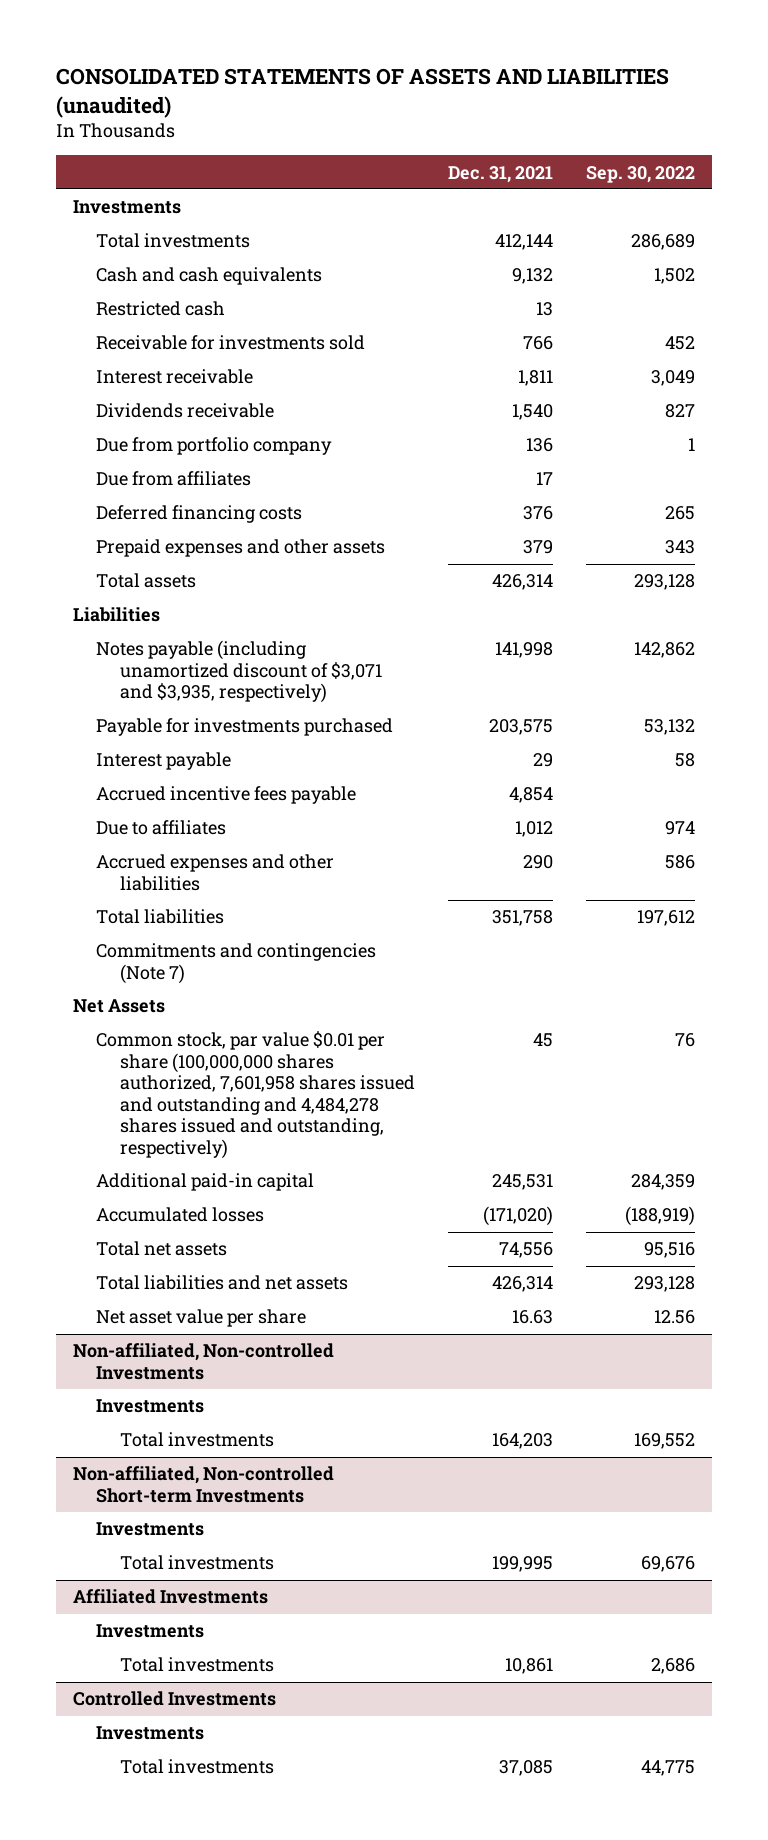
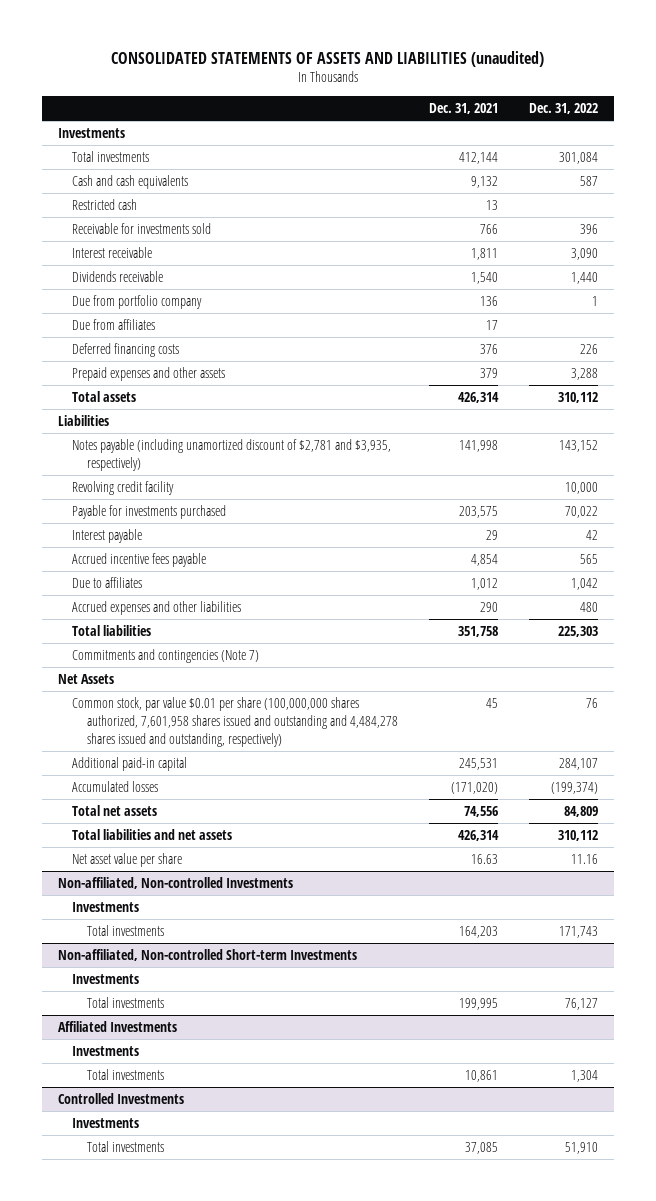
- | Dec. 31, 2021 | Sep. 30, 2022
+ | Dec. 31, 2021 | Dec. 31, 2022
- Notes payable (including unamortized discount of $3,071 and $3,935, respectively) | 141,998 | 142,862
+ Notes payable (including unamortized discount of $2,781 and $3,935, respectively) | 141,998 | 143,152
+ Revolving credit facility | | 10,000

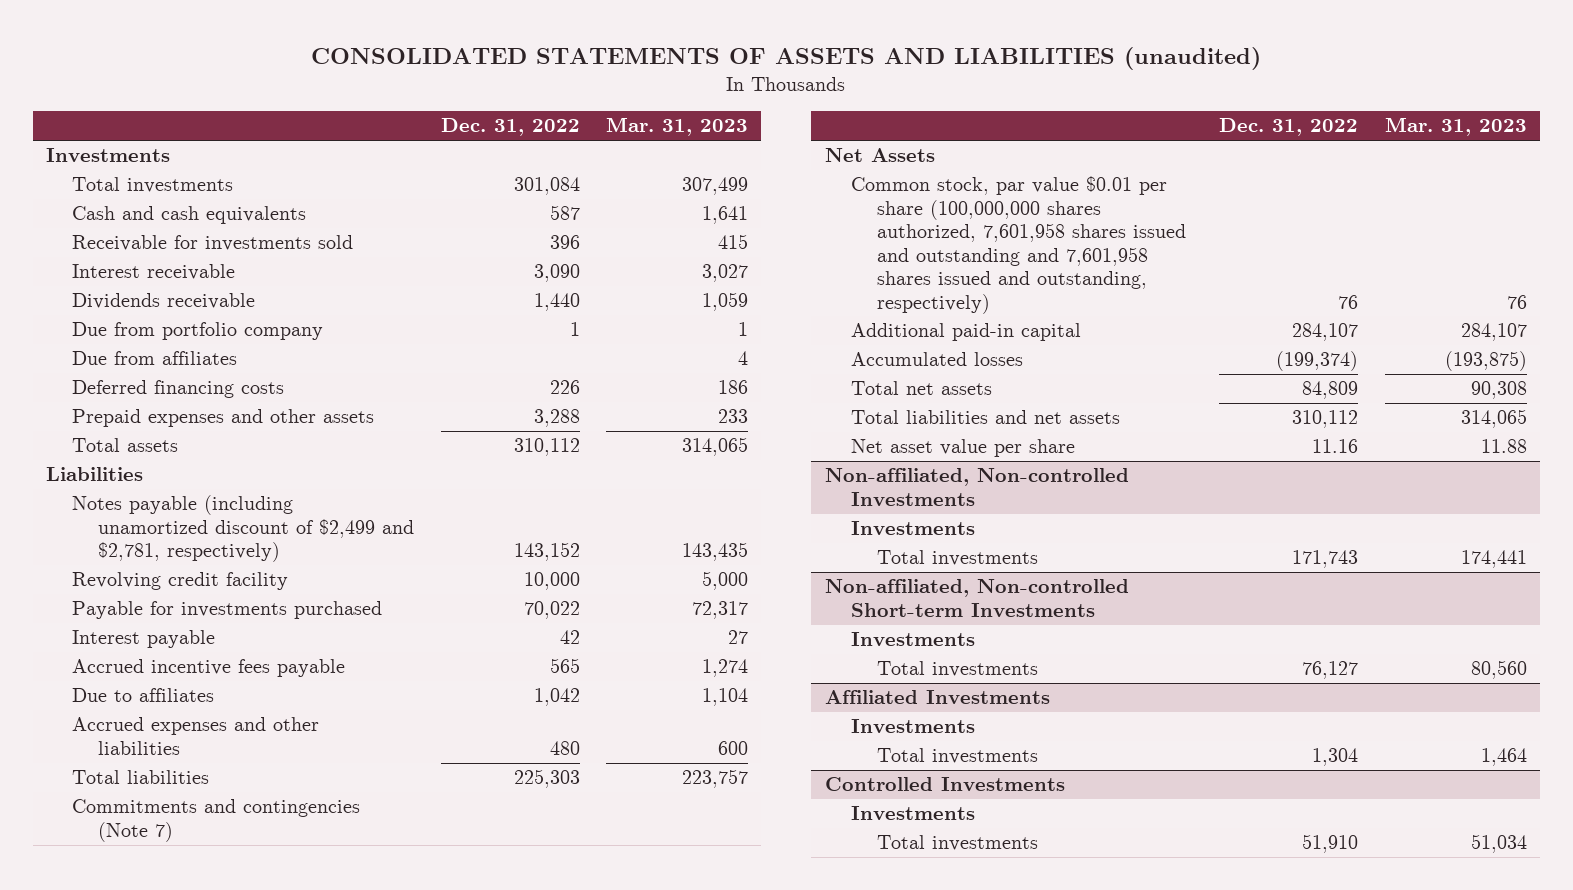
- | Dec. 31, 2021 | Dec. 31, 2022
+ | Dec. 31, 2022 | Mar. 31, 2023
- Restricted cash | 13 |
- Notes payable (including unamortized discount of $2,781 and $3,935, respectively) | 141,998 | 143,152
+ Notes payable (including unamortized discount of $2,499 and $2,781, respectively) | 143,152 | 143,435
- Common stock, par value $0.01 per share (100,000,000 shares authorized, 7,601,958 shares issued and outstanding and 4,484,278 shares issued and outstanding, respectively) | 45 | 76
+ Common stock, par value $0.01 per share (100,000,000 shares authorized, 7,601,958 shares issued and outstanding and 7,601,958 shares issued and outstanding, respectively) | 76 | 76

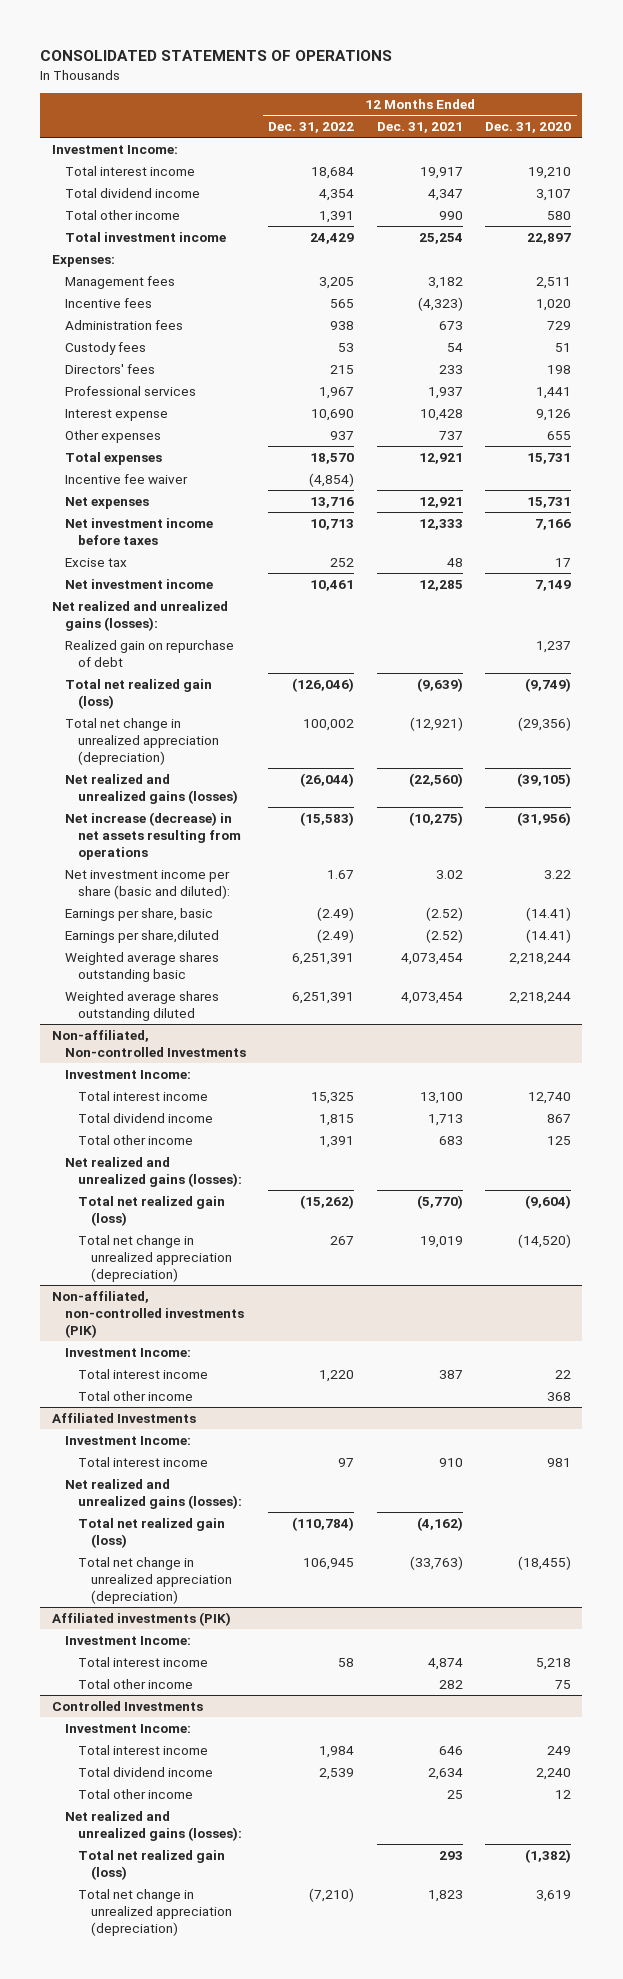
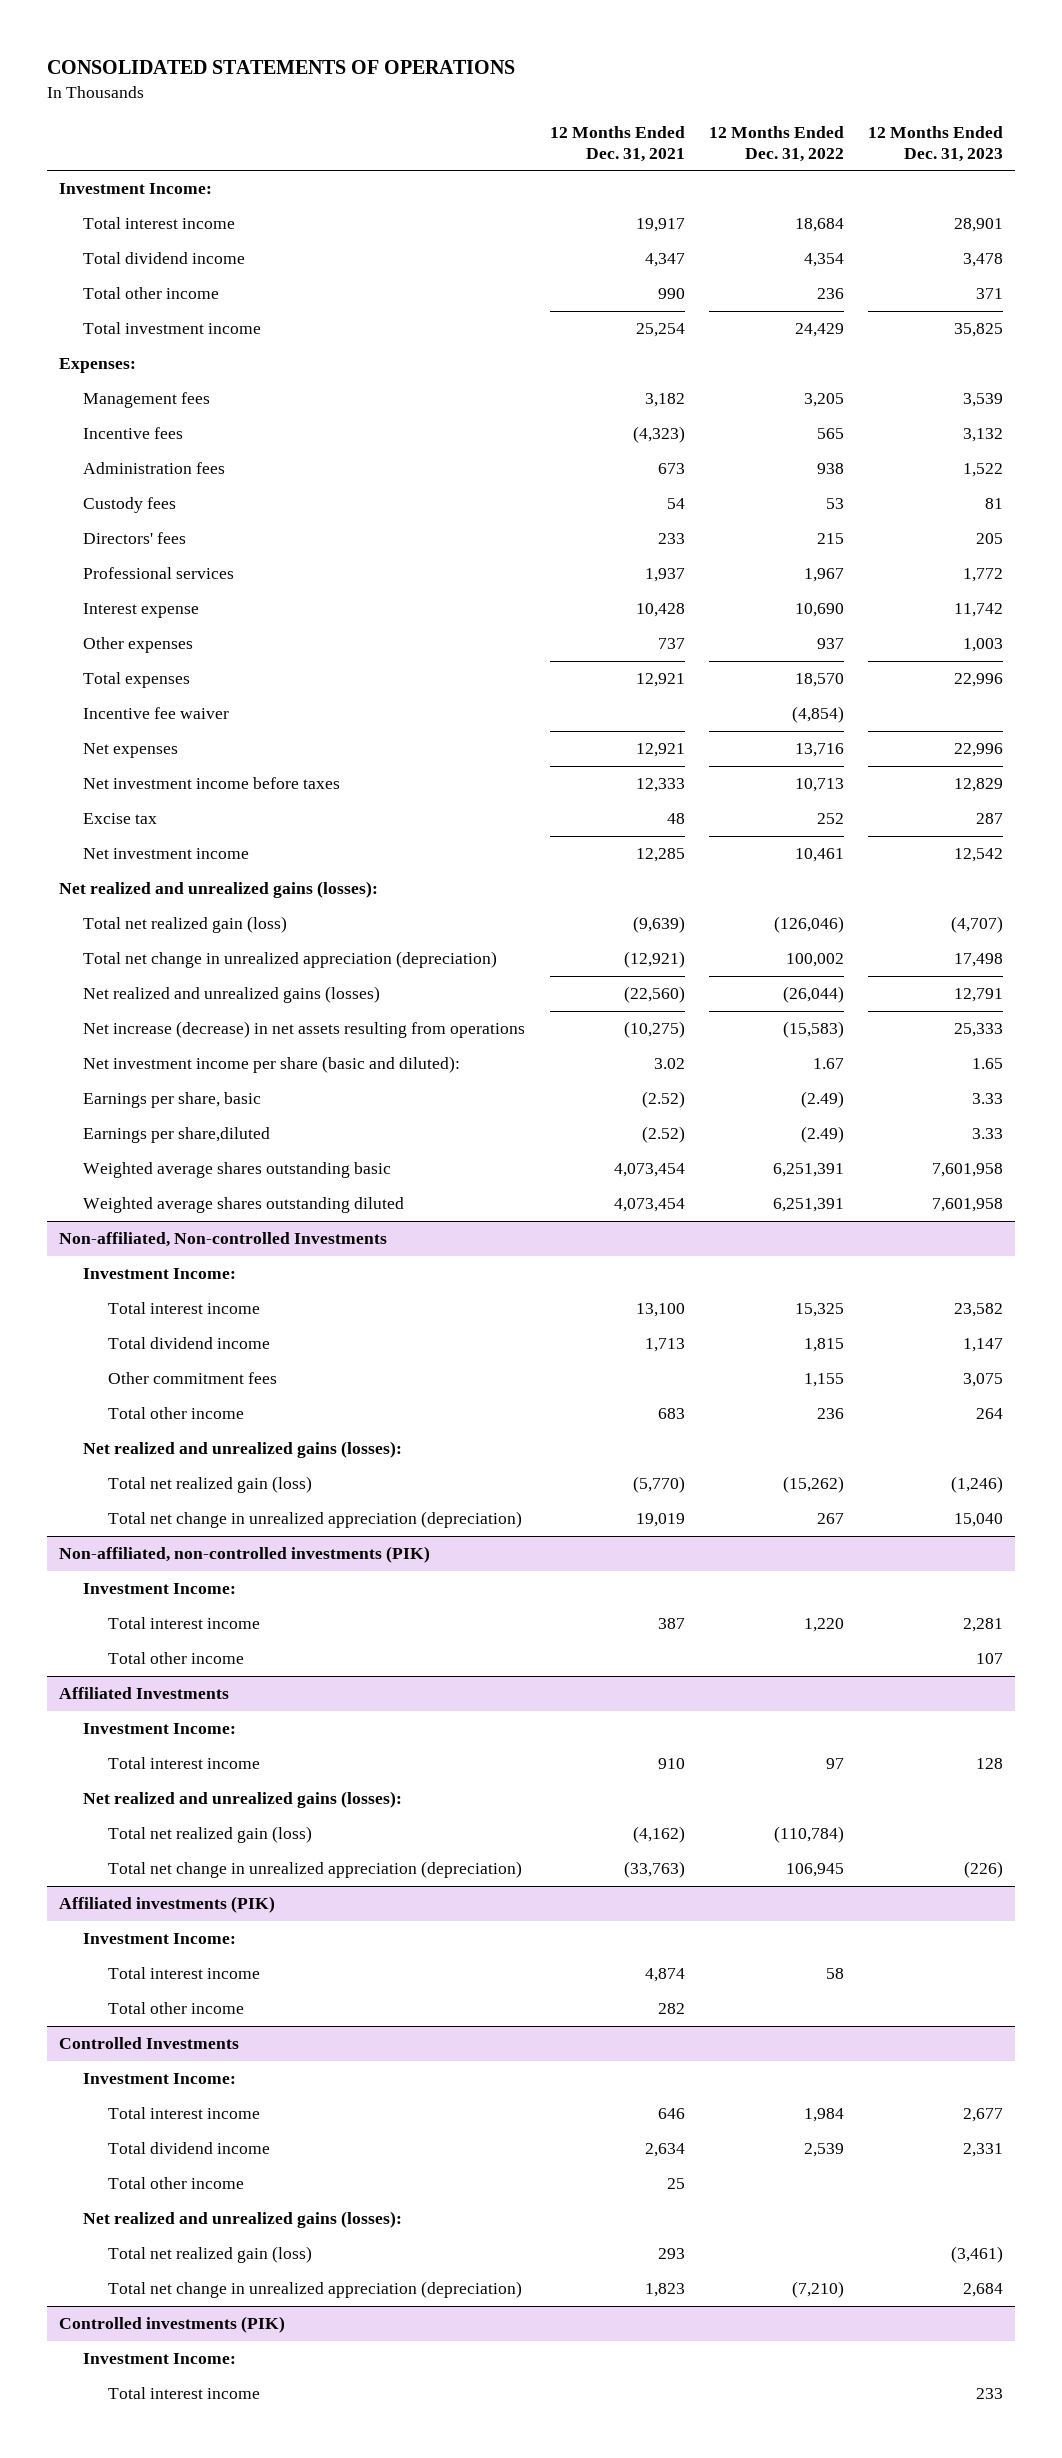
- | 12 Months Ended Dec. 31, 2022 | 12 Months Ended Dec. 31, 2021 | 12 Months Ended Dec. 31, 2020
+ | 12 Months Ended Dec. 31, 2021 | 12 Months Ended Dec. 31, 2022 | 12 Months Ended Dec. 31, 2023
- Total other income | 1,391 | 990 | 580
+ Total other income | 990 | 236 | 371
- Realized gain on repurchase of debt | | | 1,237
@ Non-affiliated, Non-controlled Investments
- Total other income | 1,391 | 683 | 125
+ Other commitment fees | | 1,155 | 3,075
+ Total other income | 683 | 236 | 264
+ Controlled investments (PIK)
+ Investment Income:
+ Total interest income | | | 233

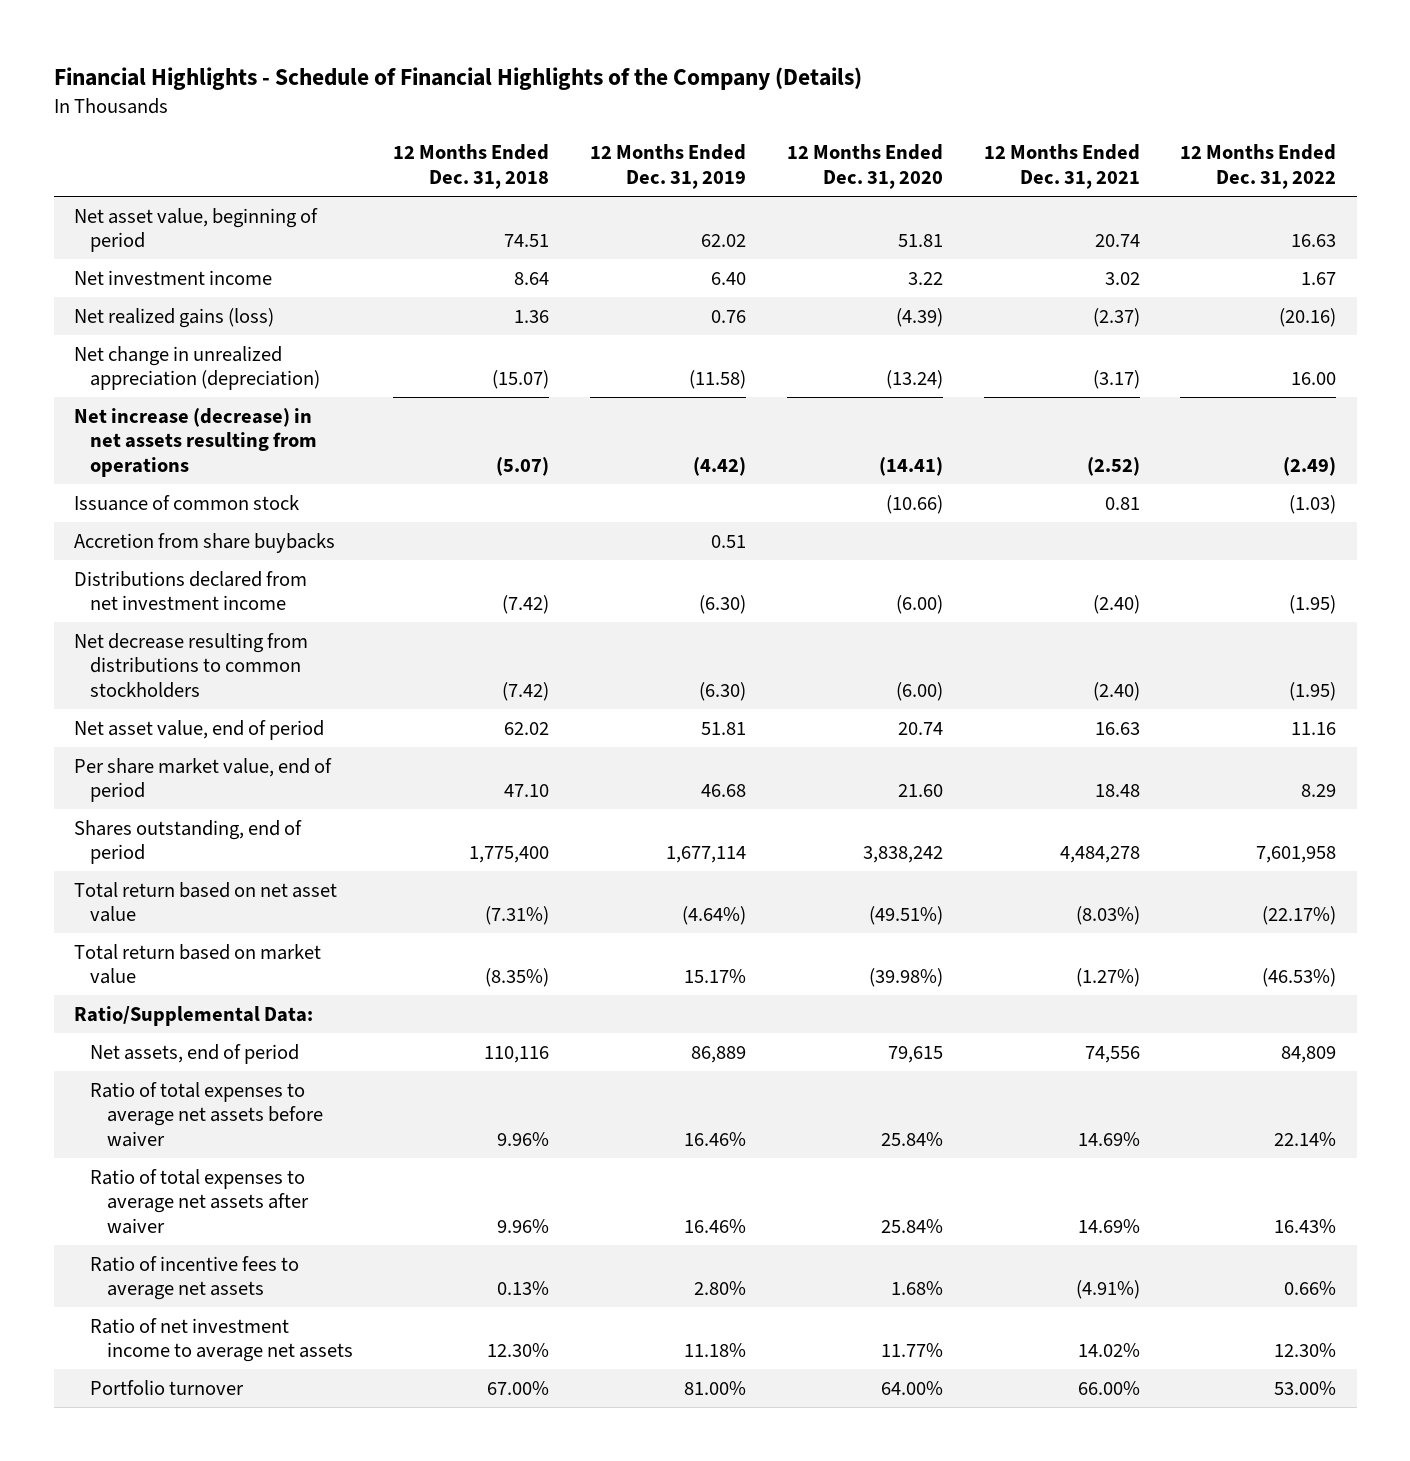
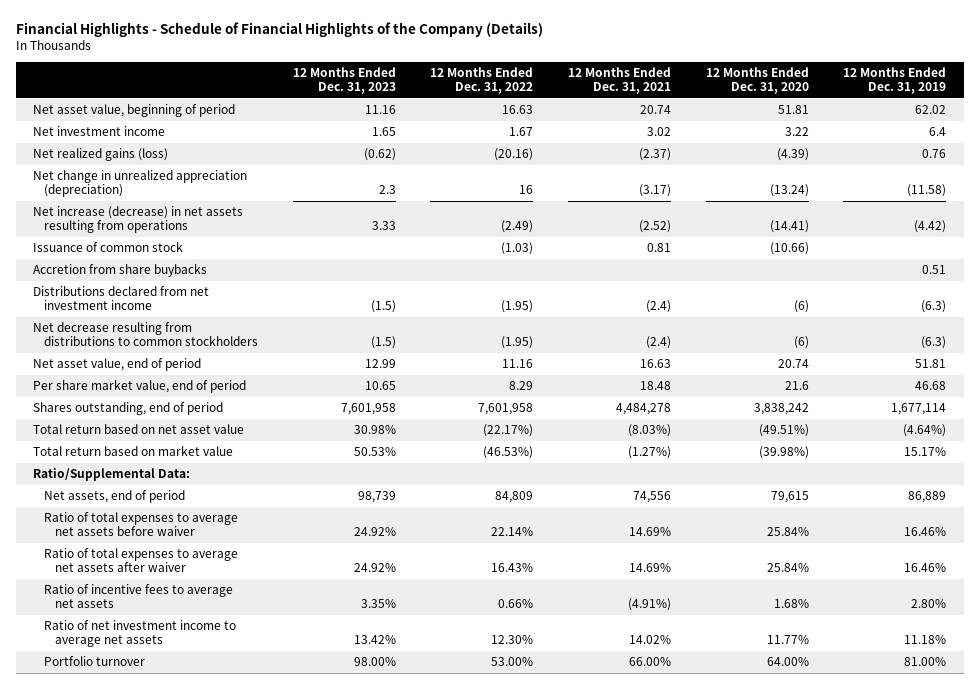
- | 12 Months Ended Dec. 31, 2018 | 12 Months Ended Dec. 31, 2019 | 12 Months Ended Dec. 31, 2020 | 12 Months Ended Dec. 31, 2021 | 12 Months Ended Dec. 31, 2022
+ | 12 Months Ended Dec. 31, 2023 | 12 Months Ended Dec. 31, 2022 | 12 Months Ended Dec. 31, 2021 | 12 Months Ended Dec. 31, 2020 | 12 Months Ended Dec. 31, 2019
- Net investment income | 8.64 | 6.40 | 3.22 | 3.02 | 1.67
+ Net investment income | 1.65 | 1.67 | 3.02 | 3.22 | 6.4
- Net change in unrealized appreciation (depreciation) | (15.07) | (11.58) | (13.24) | (3.17) | 16.00
+ Net change in unrealized appreciation (depreciation) | 2.3 | 16 | (3.17) | (13.24) | (11.58)
- Distributions declared from net investment income | (7.42) | (6.30) | (6.00) | (2.40) | (1.95)
- Net decrease resulting from distributions to common stockholders | (7.42) | (6.30) | (6.00) | (2.40) | (1.95)
+ Distributions declared from net investment income | (1.5) | (1.95) | (2.4) | (6) | (6.3)
+ Net decrease resulting from distributions to common stockholders | (1.5) | (1.95) | (2.4) | (6) | (6.3)
- Per share market value, end of period | 47.10 | 46.68 | 21.60 | 18.48 | 8.29
+ Per share market value, end of period | 10.65 | 8.29 | 18.48 | 21.6 | 46.68

